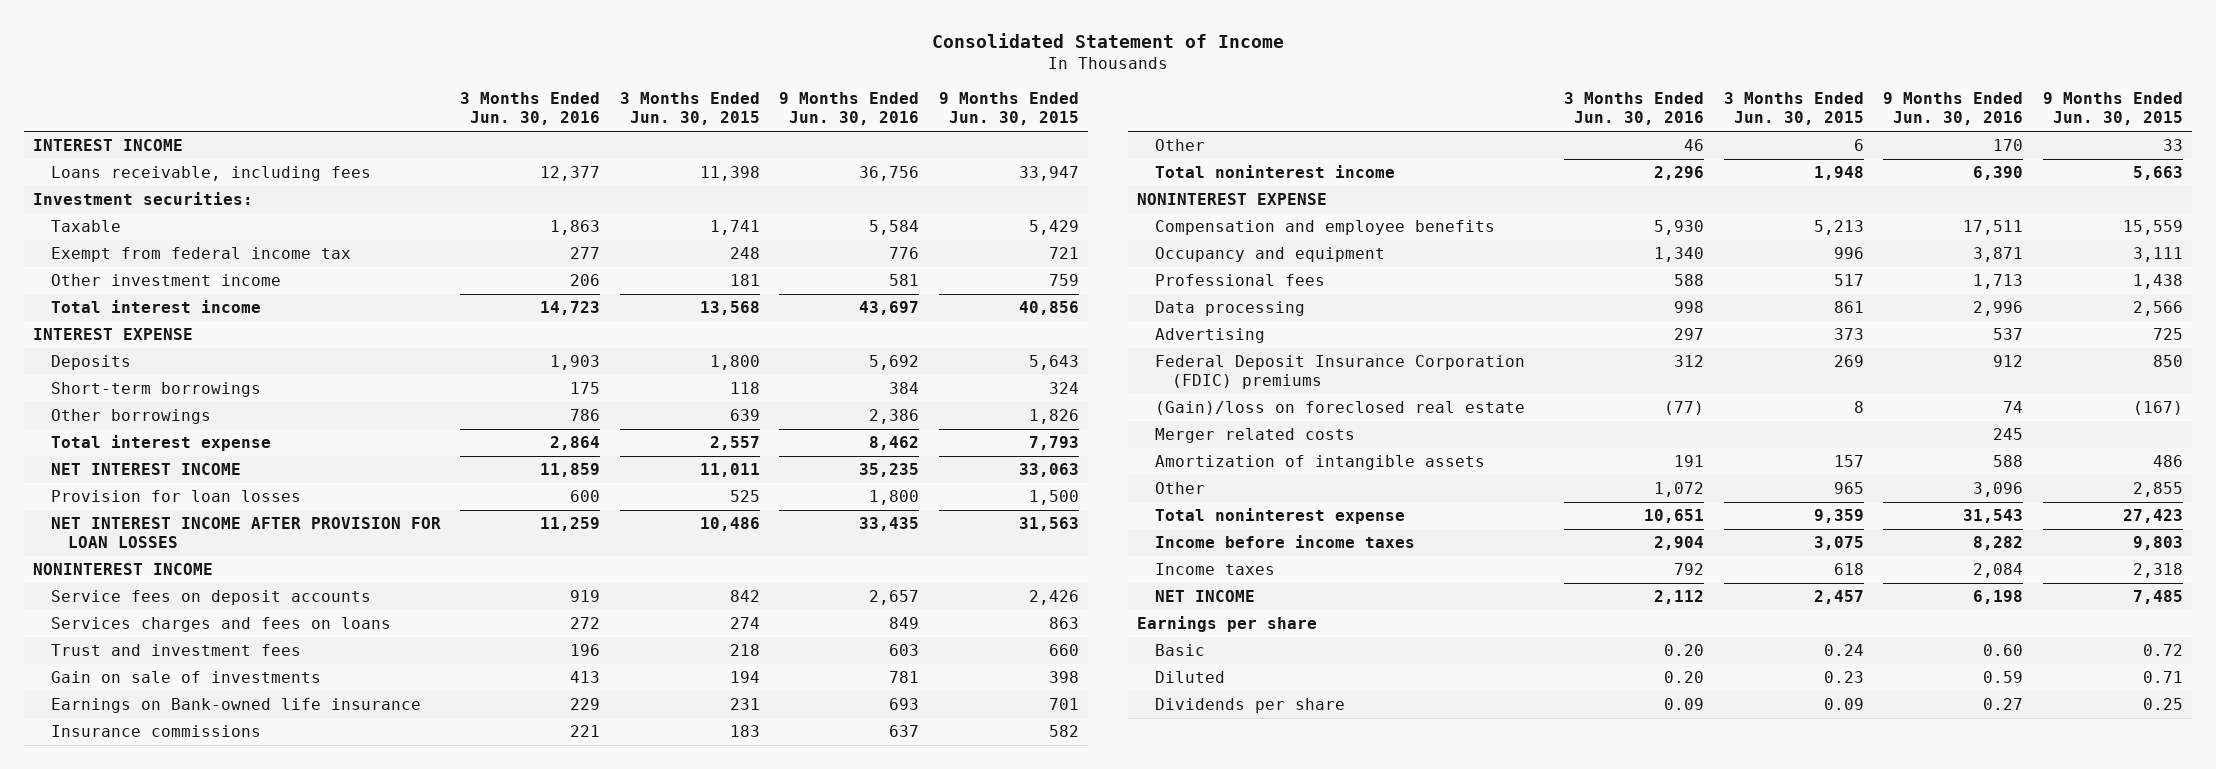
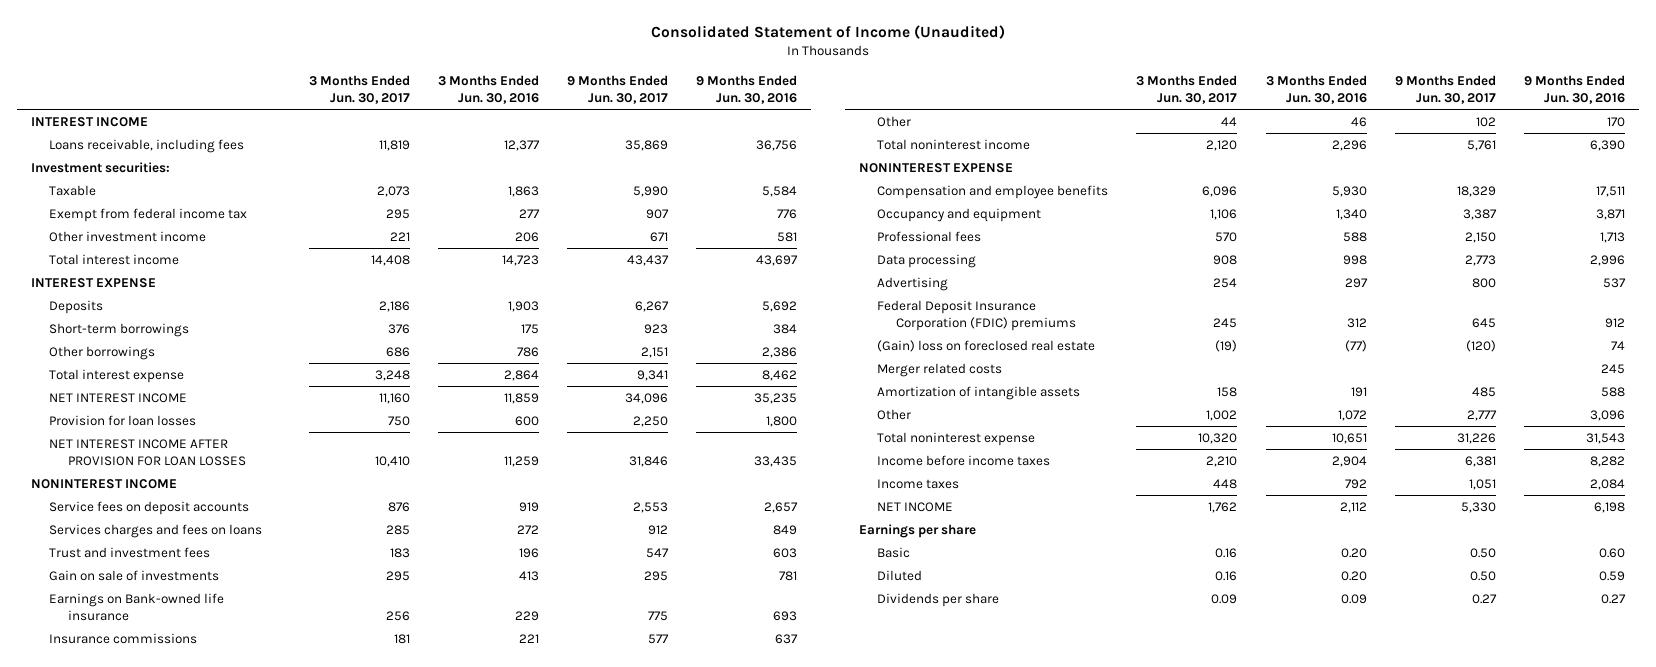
- Consolidated Statement of Income
+ Consolidated Statement of Income (Unaudited)
- | 3 Months Ended Jun. 30, 2016 | 3 Months Ended Jun. 30, 2015 | 9 Months Ended Jun. 30, 2016 | 9 Months Ended Jun. 30, 2015
+ | 3 Months Ended Jun. 30, 2017 | 3 Months Ended Jun. 30, 2016 | 9 Months Ended Jun. 30, 2017 | 9 Months Ended Jun. 30, 2016
- (Gain)/loss on foreclosed real estate | (77) | 8 | 74 | (167)
+ (Gain) loss on foreclosed real estate | (19) | (77) | (120) | 74

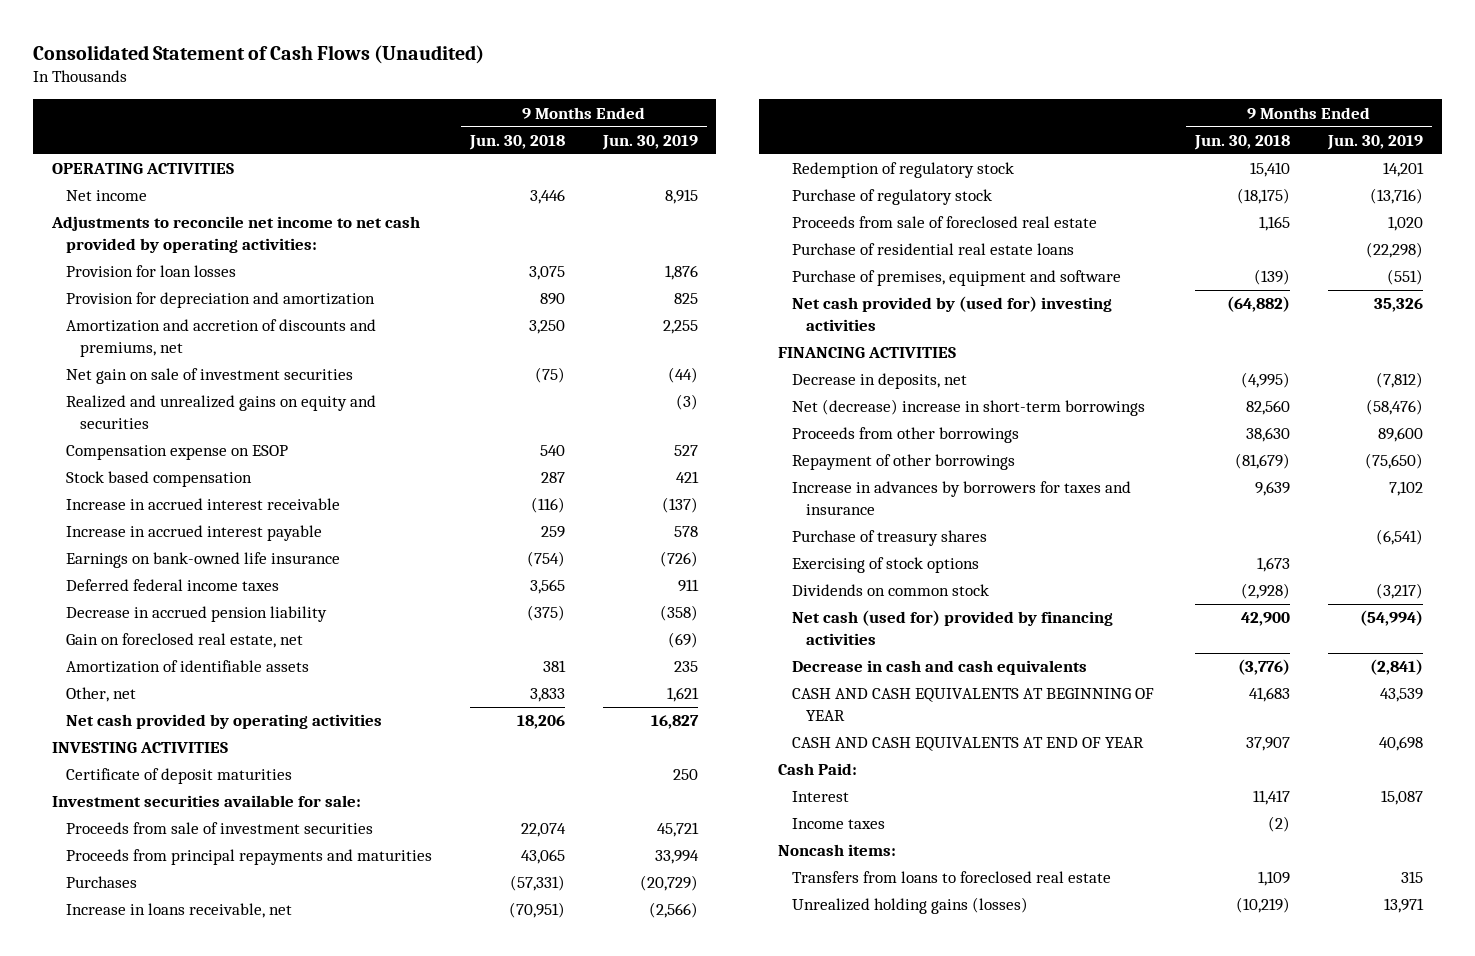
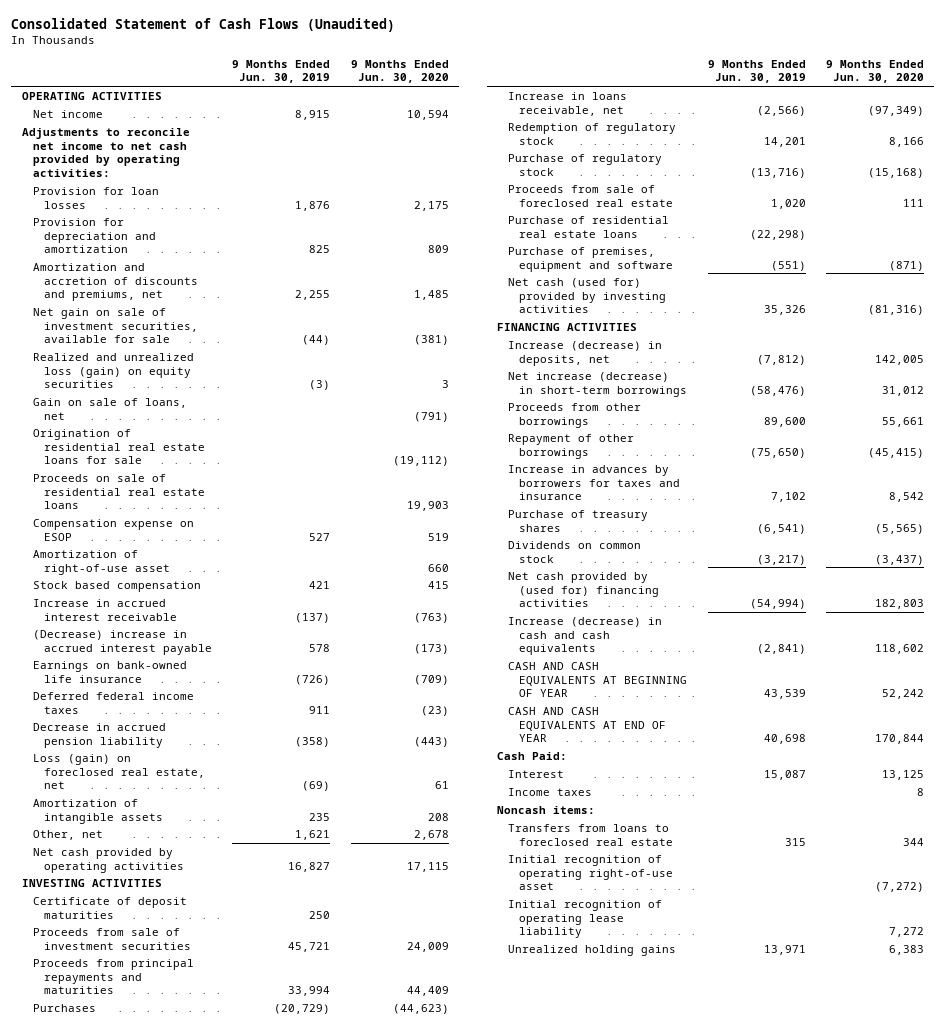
- | 9 Months Ended Jun. 30, 2018 | 9 Months Ended Jun. 30, 2019
+ | 9 Months Ended Jun. 30, 2019 | 9 Months Ended Jun. 30, 2020
- Net gain on sale of investment securities | (75) | (44)
- Realized and unrealized gains on equity and securities | | (3)
+ Net gain on sale of investment securities, available for sale | (44) | (381)
+ Realized and unrealized loss (gain) on equity securities | (3) | 3
+ Gain on sale of loans, net | | (791)
+ Origination of residential real estate loans for sale | | (19,112)
+ Proceeds on sale of residential real estate loans | | 19,903
+ Amortization of right-of-use asset | | 660
- Increase in accrued interest payable | 259 | 578
+ (Decrease) increase in accrued interest payable | 578 | (173)
- Gain on foreclosed real estate, net | | (69)
- Amortization of identifiable assets | 381 | 235
+ Loss (gain) on foreclosed real estate, net | (69) | 61
+ Amortization of intangible assets | 235 | 208
- Investment securities available for sale:
- Net cash provided by (used for) investing activities | (64,882) | 35,326
+ Net cash (used for) provided by investing activities | 35,326 | (81,316)
- Decrease in deposits, net | (4,995) | (7,812)
- Net (decrease) increase in short-term borrowings | 82,560 | (58,476)
+ Increase (decrease) in deposits, net | (7,812) | 142,005
+ Net increase (decrease) in short-term borrowings | (58,476) | 31,012
- Exercising of stock options | 1,673 |
- Net cash (used for) provided by financing activities | 42,900 | (54,994)
- Decrease in cash and cash equivalents | (3,776) | (2,841)
+ Net cash provided by (used for) financing activities | (54,994) | 182,803
+ Increase (decrease) in cash and cash equivalents | (2,841) | 118,602
- Unrealized holding gains (losses) | (10,219) | 13,971
+ Initial recognition of operating right-of-use asset | | (7,272)
+ Initial recognition of operating lease liability | | 7,272
+ Unrealized holding gains | 13,971 | 6,383

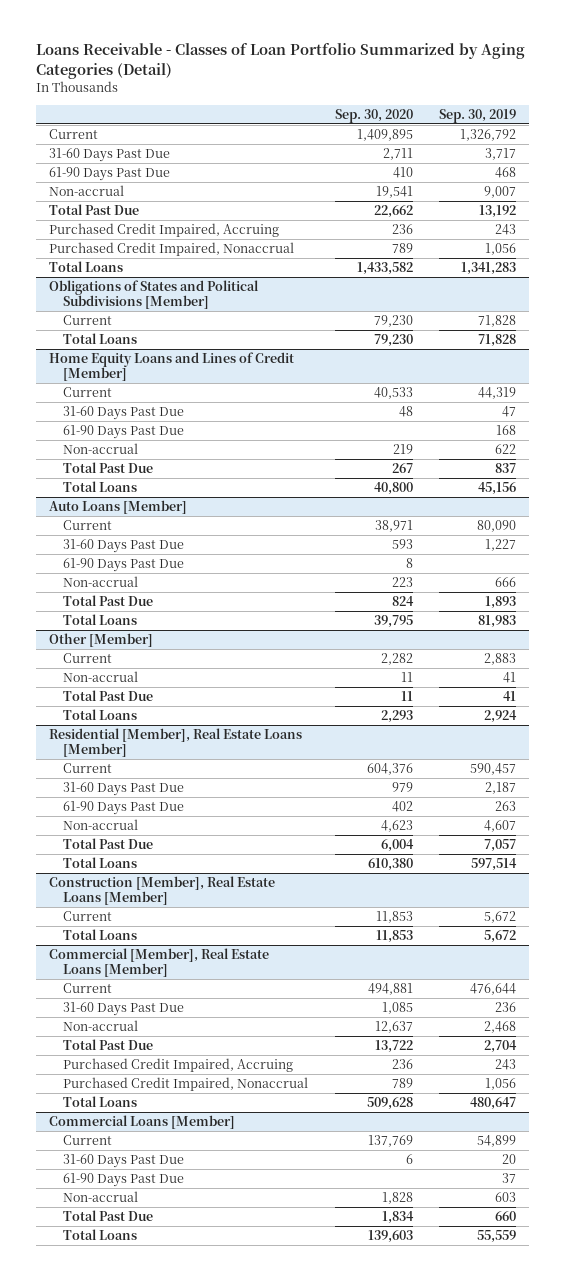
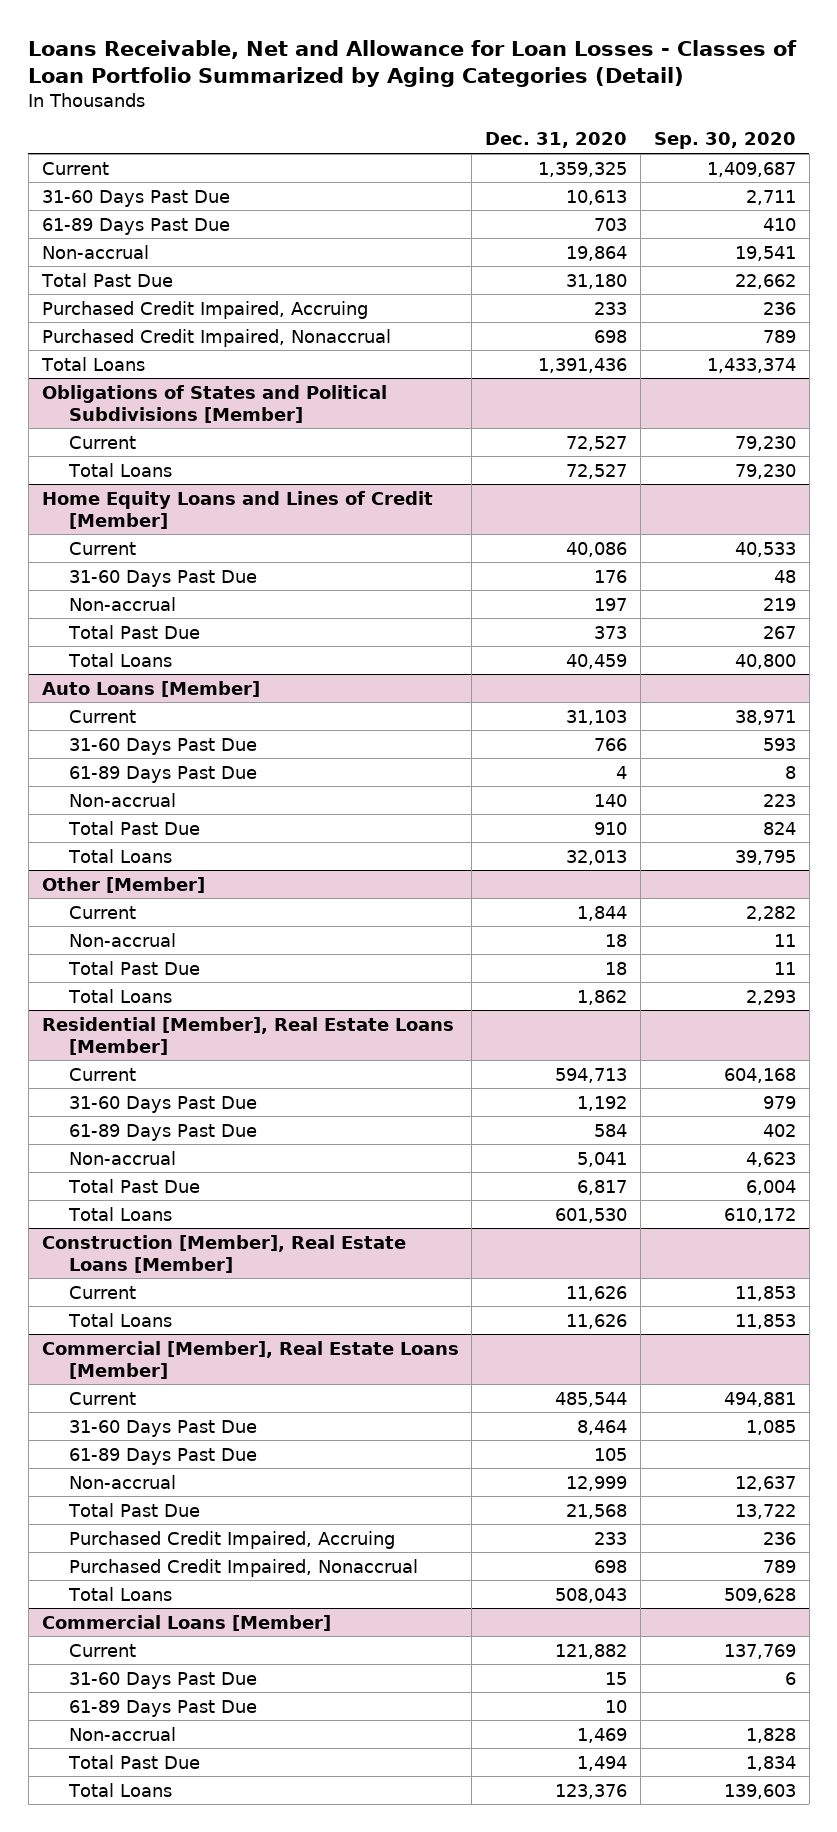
- Loans Receivable - Classes of Loan Portfolio Summarized by Aging Categories (Detail)
+ Loans Receivable, Net and Allowance for Loan Losses - Classes of Loan Portfolio Summarized by Aging Categories (Detail)
- | Sep. 30, 2020 | Sep. 30, 2019
+ | Dec. 31, 2020 | Sep. 30, 2020
- Current | 1,409,895 | 1,326,792
+ Current | 1,359,325 | 1,409,687
- 61-90 Days Past Due | 410 | 468
+ 61-89 Days Past Due | 703 | 410
- Total Loans | 1,433,582 | 1,341,283
+ Total Loans | 1,391,436 | 1,433,374
@ Home Equity Loans and Lines of Credit [Member]
- 61-90 Days Past Due | | 168
@ Auto Loans [Member]
- 61-90 Days Past Due | 8 |
+ 61-89 Days Past Due | 4 | 8
@ Residential [Member], Real Estate Loans [Member]
- Current | 604,376 | 590,457
+ Current | 594,713 | 604,168
- 61-90 Days Past Due | 402 | 263
+ 61-89 Days Past Due | 584 | 402
- Total Loans | 610,380 | 597,514
+ Total Loans | 601,530 | 610,172
@ Commercial [Member], Real Estate Loans [Member]
+ 61-89 Days Past Due | 105 |
@ Commercial Loans [Member]
- 61-90 Days Past Due | | 37
+ 61-89 Days Past Due | 10 |

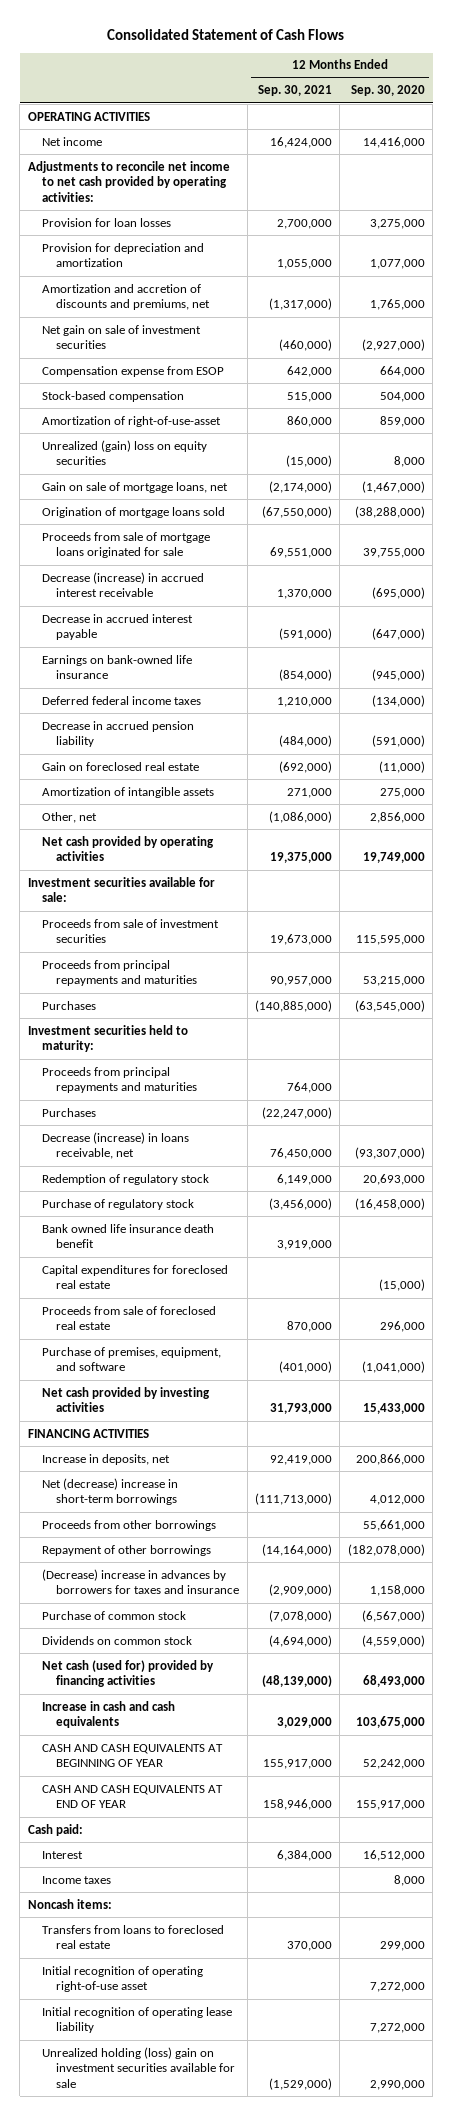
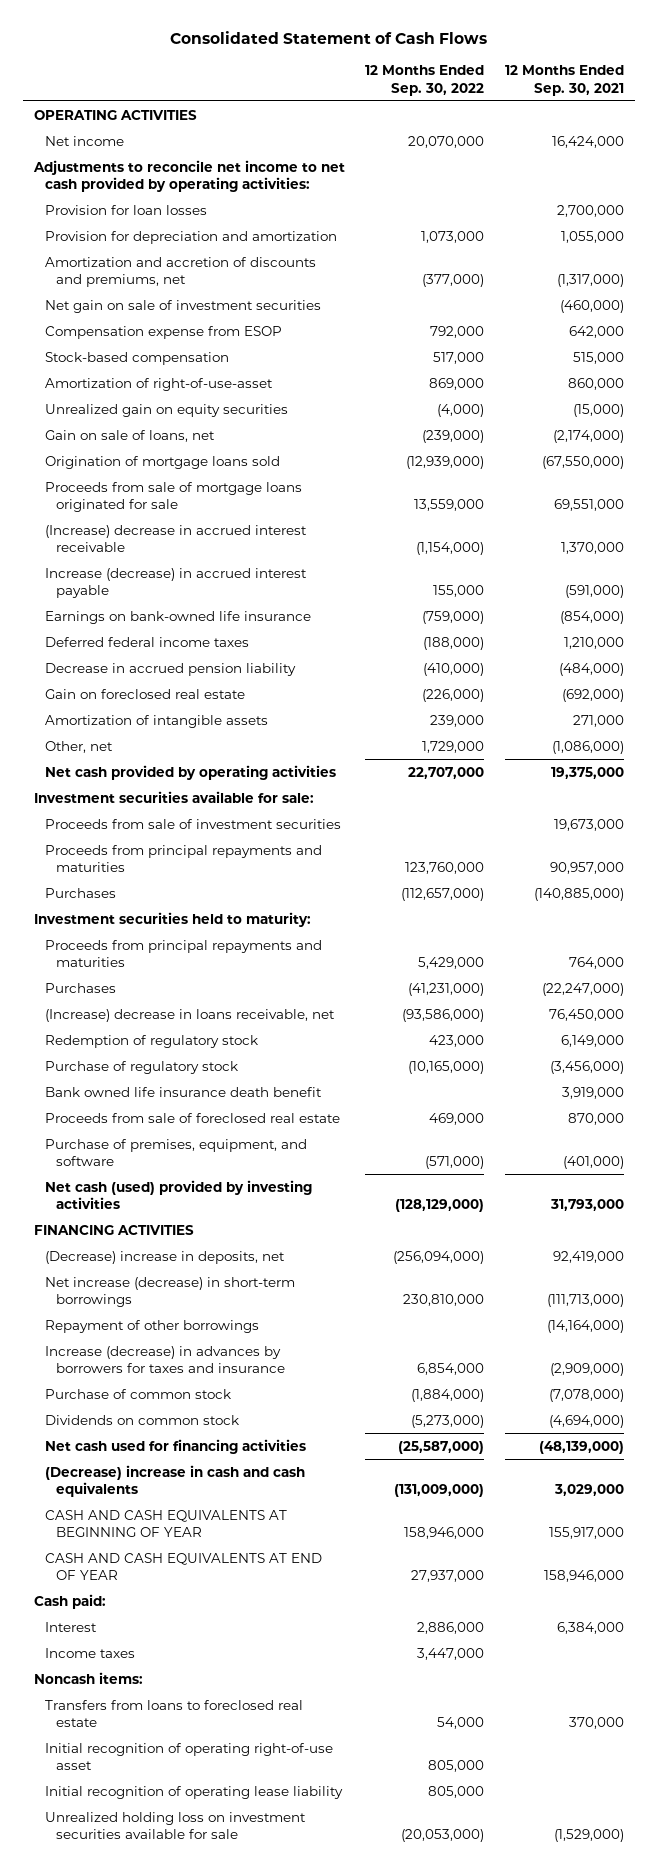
- | 12 Months Ended Sep. 30, 2021 | 12 Months Ended Sep. 30, 2020
+ | 12 Months Ended Sep. 30, 2022 | 12 Months Ended Sep. 30, 2021
- Unrealized (gain) loss on equity securities | (15,000) | 8,000
- Gain on sale of mortgage loans, net | (2,174,000) | (1,467,000)
+ Unrealized gain on equity securities | (4,000) | (15,000)
+ Gain on sale of loans, net | (239,000) | (2,174,000)
- Decrease (increase) in accrued interest receivable | 1,370,000 | (695,000)
- Decrease in accrued interest payable | (591,000) | (647,000)
+ (Increase) decrease in accrued interest receivable | (1,154,000) | 1,370,000
+ Increase (decrease) in accrued interest payable | 155,000 | (591,000)
- Decrease (increase) in loans receivable, net | 76,450,000 | (93,307,000)
+ (Increase) decrease in loans receivable, net | (93,586,000) | 76,450,000
- Capital expenditures for foreclosed real estate | | (15,000)
- Net cash provided by investing activities | 31,793,000 | 15,433,000
+ Net cash (used) provided by investing activities | (128,129,000) | 31,793,000
- Increase in deposits, net | 92,419,000 | 200,866,000
- Net (decrease) increase in short-term borrowings | (111,713,000) | 4,012,000
- Proceeds from other borrowings | | 55,661,000
+ (Decrease) increase in deposits, net | (256,094,000) | 92,419,000
+ Net increase (decrease) in short-term borrowings | 230,810,000 | (111,713,000)
- (Decrease) increase in advances by borrowers for taxes and insurance | (2,909,000) | 1,158,000
+ Increase (decrease) in advances by borrowers for taxes and insurance | 6,854,000 | (2,909,000)
- Net cash (used for) provided by financing activities | (48,139,000) | 68,493,000
- Increase in cash and cash equivalents | 3,029,000 | 103,675,000
+ Net cash used for financing activities | (25,587,000) | (48,139,000)
+ (Decrease) increase in cash and cash equivalents | (131,009,000) | 3,029,000
- Unrealized holding (loss) gain on investment securities available for sale | (1,529,000) | 2,990,000
+ Unrealized holding loss on investment securities available for sale | (20,053,000) | (1,529,000)

